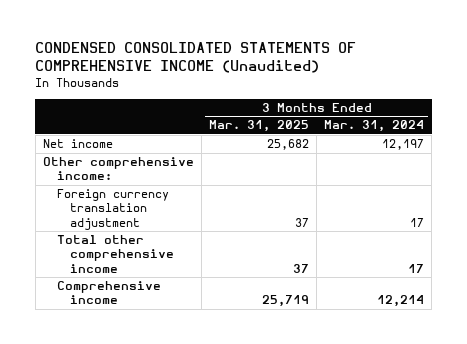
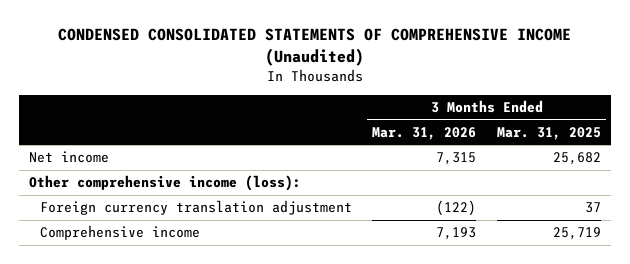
- | 3 Months Ended Mar. 31, 2025 | 3 Months Ended Mar. 31, 2024
+ | 3 Months Ended Mar. 31, 2026 | 3 Months Ended Mar. 31, 2025
- Other comprehensive income:
+ Other comprehensive income (loss):
- Total other comprehensive income | 37 | 17

